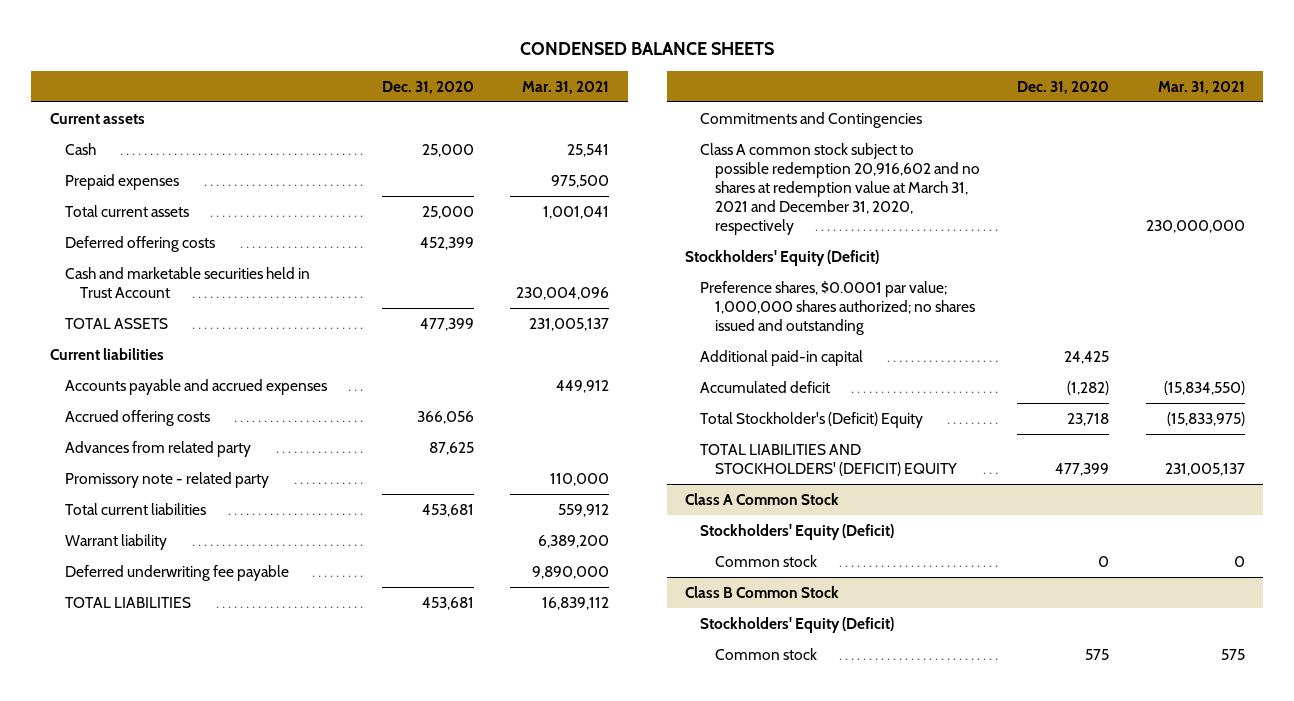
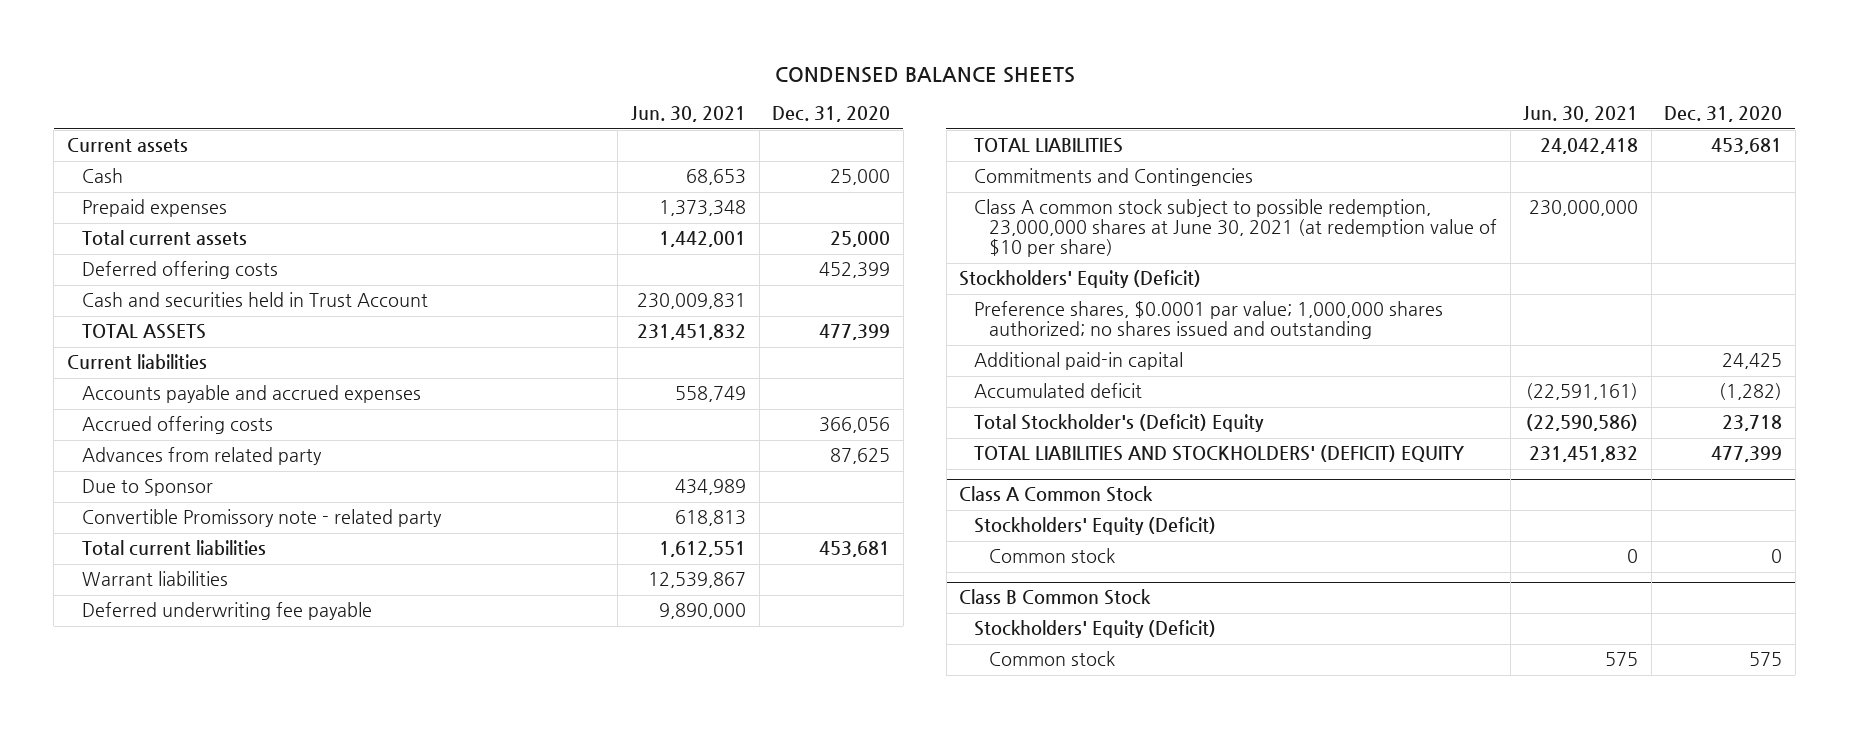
- | Dec. 31, 2020 | Mar. 31, 2021
+ | Jun. 30, 2021 | Dec. 31, 2020
- Cash and marketable securities held in Trust Account | | 230,004,096
+ Cash and securities held in Trust Account | 230,009,831 |
- Promissory note - related party | | 110,000
+ Due to Sponsor | 434,989 |
+ Convertible Promissory note - related party | 618,813 |
- Warrant liability | | 6,389,200
+ Warrant liabilities | 12,539,867 |
- Class A common stock subject to possible redemption 20,916,602 and no shares at redemption value at March 31, 2021 and December 31, 2020, respectively | | 230,000,000
+ Class A common stock subject to possible redemption, 23,000,000 shares at June 30, 2021 (at redemption value of $10 per share) | 230,000,000 |

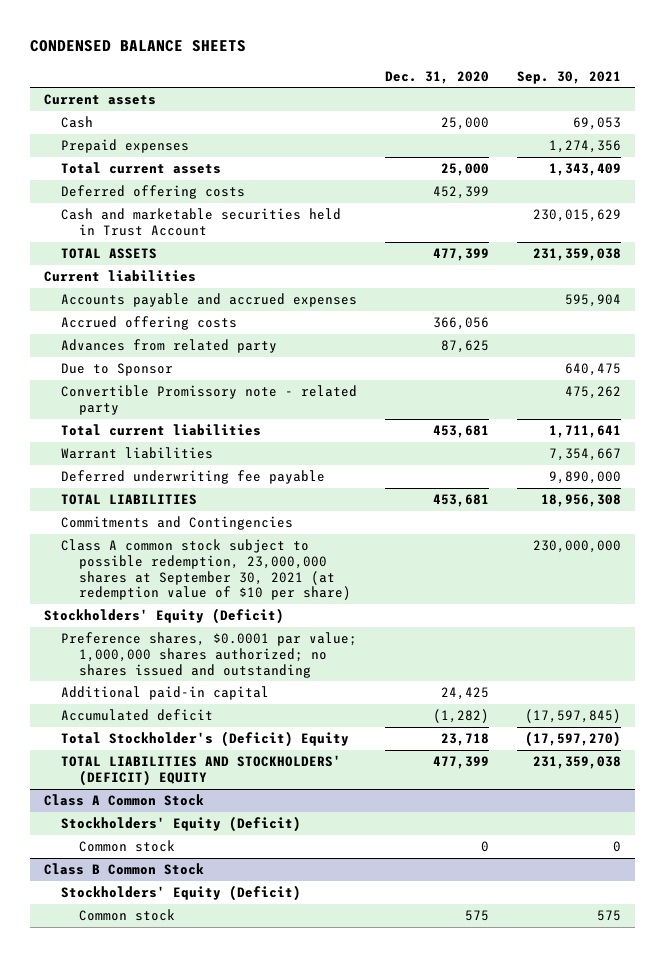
- | Jun. 30, 2021 | Dec. 31, 2020
+ | Dec. 31, 2020 | Sep. 30, 2021
- Cash and securities held in Trust Account | 230,009,831 |
+ Cash and marketable securities held in Trust Account | | 230,015,629
- Class A common stock subject to possible redemption, 23,000,000 shares at June 30, 2021 (at redemption value of $10 per share) | 230,000,000 |
+ Class A common stock subject to possible redemption, 23,000,000 shares at September 30, 2021 (at redemption value of $10 per share) | | 230,000,000

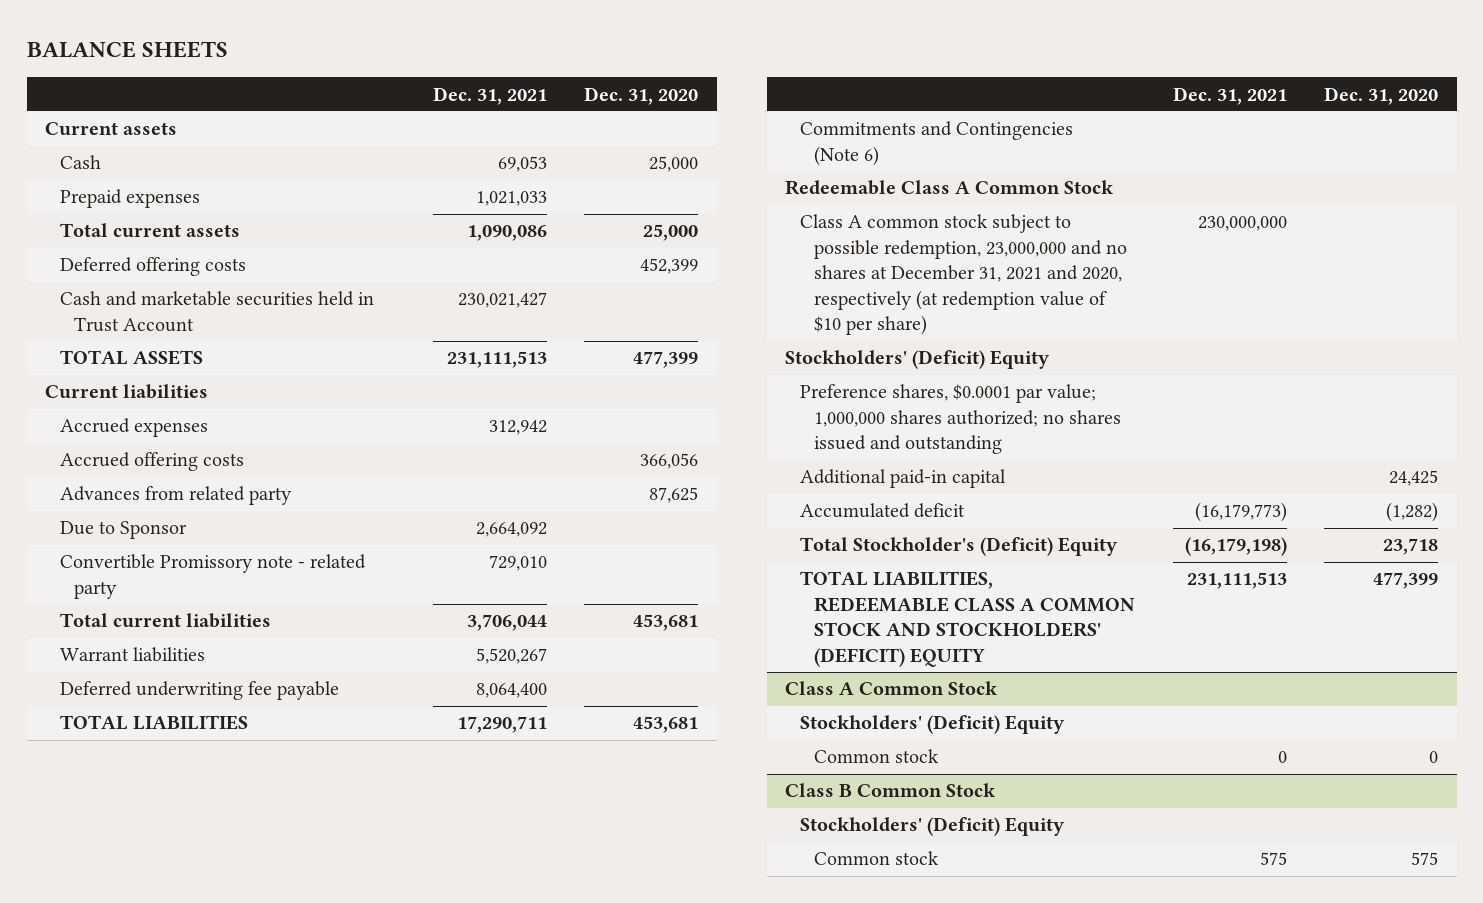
- CONDENSED BALANCE SHEETS
+ BALANCE SHEETS
- | Dec. 31, 2020 | Sep. 30, 2021
+ | Dec. 31, 2021 | Dec. 31, 2020
- Accounts payable and accrued expenses | | 595,904
+ Accrued expenses | 312,942 |
- Commitments and Contingencies
- Class A common stock subject to possible redemption, 23,000,000 shares at September 30, 2021 (at redemption value of $10 per share) | | 230,000,000
- Stockholders' Equity (Deficit)
+ Commitments and Contingencies (Note 6)
+ Redeemable Class A Common Stock
+ Class A common stock subject to possible redemption, 23,000,000 and no shares at December 31, 2021 and 2020, respectively (at redemption value of $10 per share) | 230,000,000 |
+ Stockholders' (Deficit) Equity
- TOTAL LIABILITIES AND STOCKHOLDERS' (DEFICIT) EQUITY | 477,399 | 231,359,038
+ TOTAL LIABILITIES, REDEEMABLE CLASS A COMMON STOCK AND STOCKHOLDERS' (DEFICIT) EQUITY | 231,111,513 | 477,399
@ Class A Common Stock
- Stockholders' Equity (Deficit)
+ Stockholders' (Deficit) Equity
@ Class B Common Stock
- Stockholders' Equity (Deficit)
+ Stockholders' (Deficit) Equity

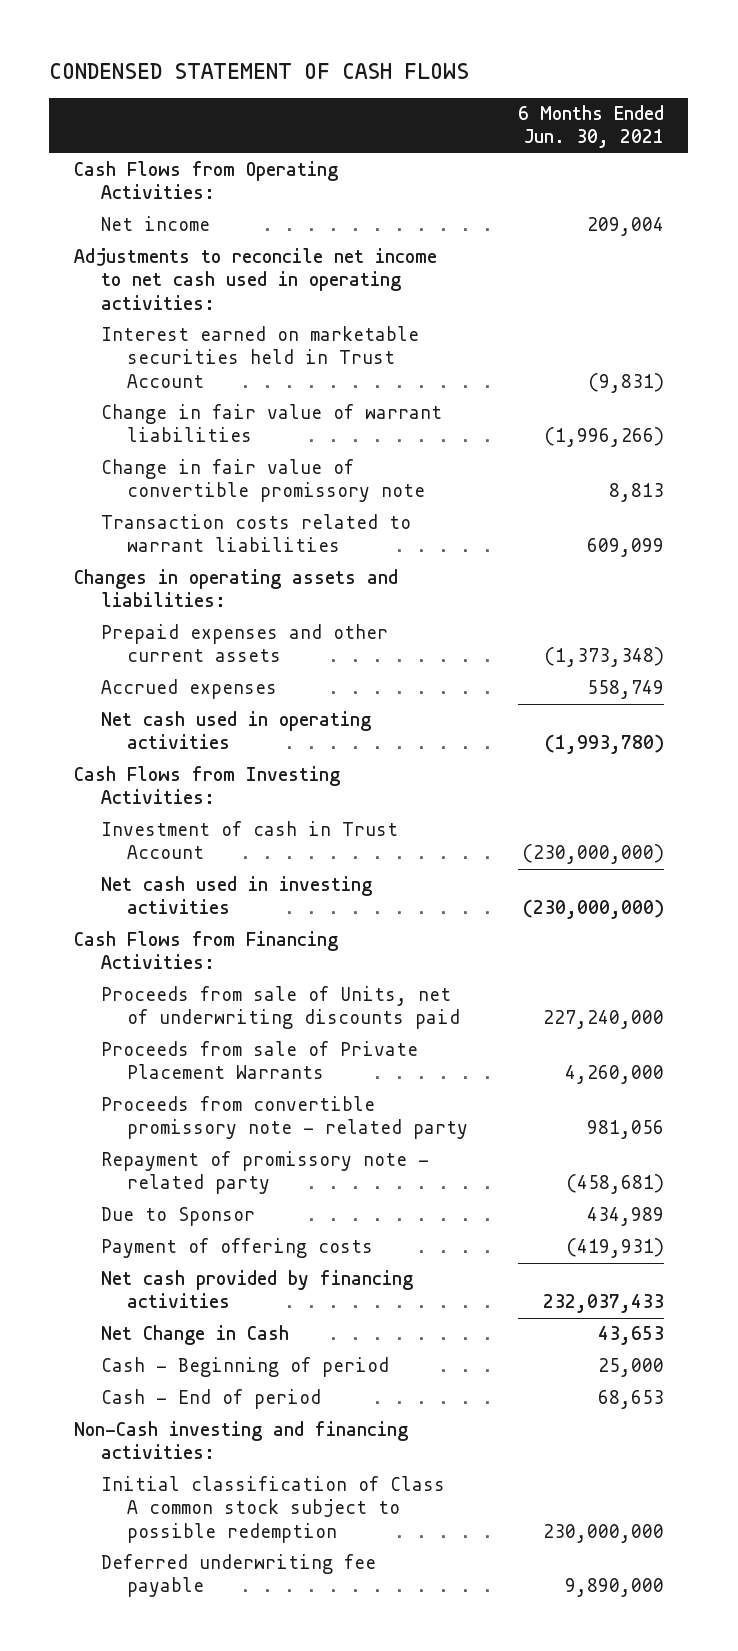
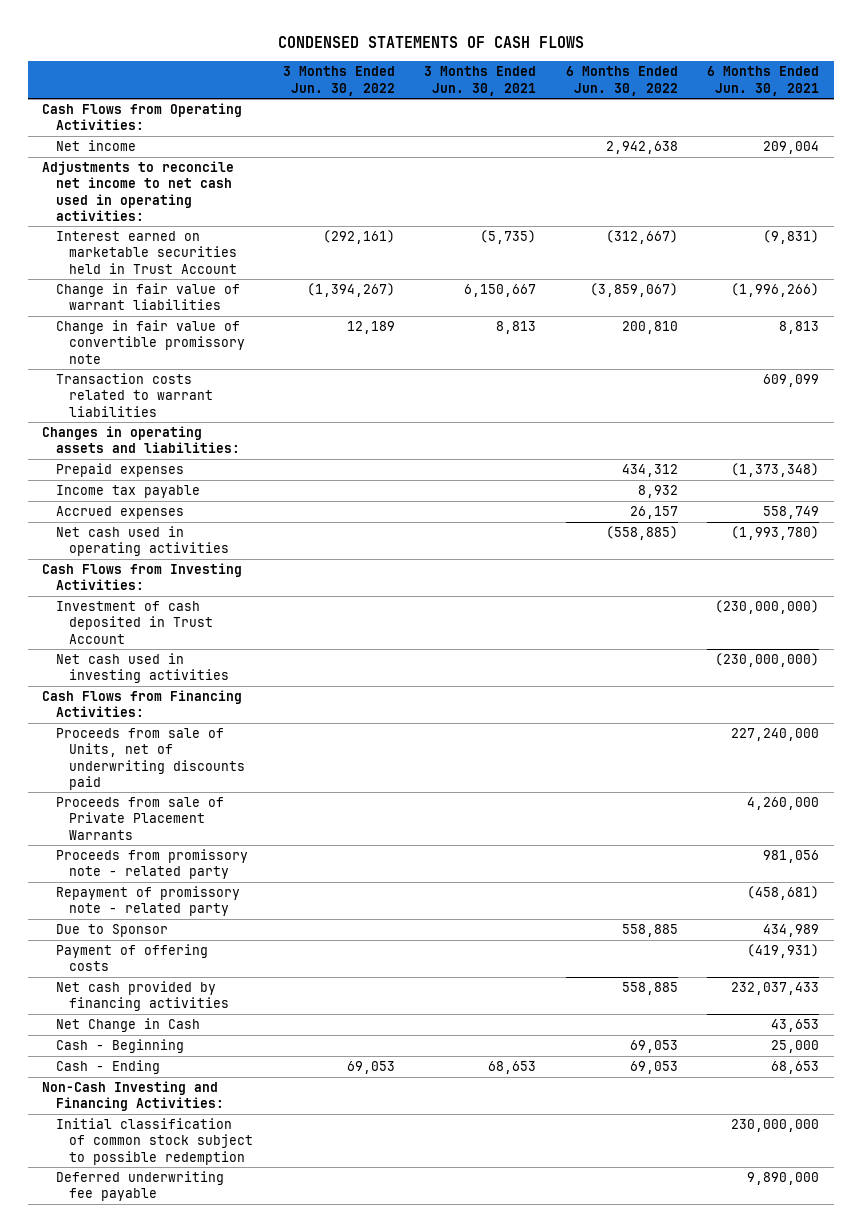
- CONDENSED STATEMENT OF CASH FLOWS
+ CONDENSED STATEMENTS OF CASH FLOWS
- | 6 Months Ended Jun. 30, 2021
+ | 3 Months Ended Jun. 30, 2022 | 3 Months Ended Jun. 30, 2021 | 6 Months Ended Jun. 30, 2022 | 6 Months Ended Jun. 30, 2021
- Prepaid expenses and other current assets | (1,373,348)
+ Prepaid expenses | | | 434,312 | (1,373,348)
+ Income tax payable | | | 8,932 |
- Investment of cash in Trust Account | (230,000,000)
+ Investment of cash deposited in Trust Account | | | | (230,000,000)
- Proceeds from convertible promissory note - related party | 981,056
+ Proceeds from promissory note - related party | | | | 981,056
- Cash - Beginning of period | 25,000
- Cash - End of period | 68,653
- Non-Cash investing and financing activities:
- Initial classification of Class A common stock subject to possible redemption | 230,000,000
+ Cash - Beginning | | | 69,053 | 25,000
+ Cash - Ending | 69,053 | 68,653 | 69,053 | 68,653
+ Non-Cash Investing and Financing Activities:
+ Initial classification of common stock subject to possible redemption | | | | 230,000,000

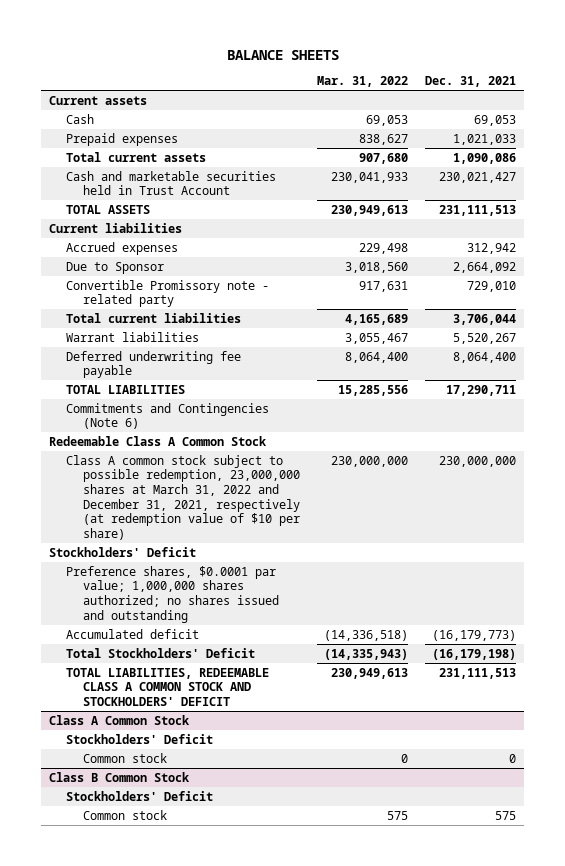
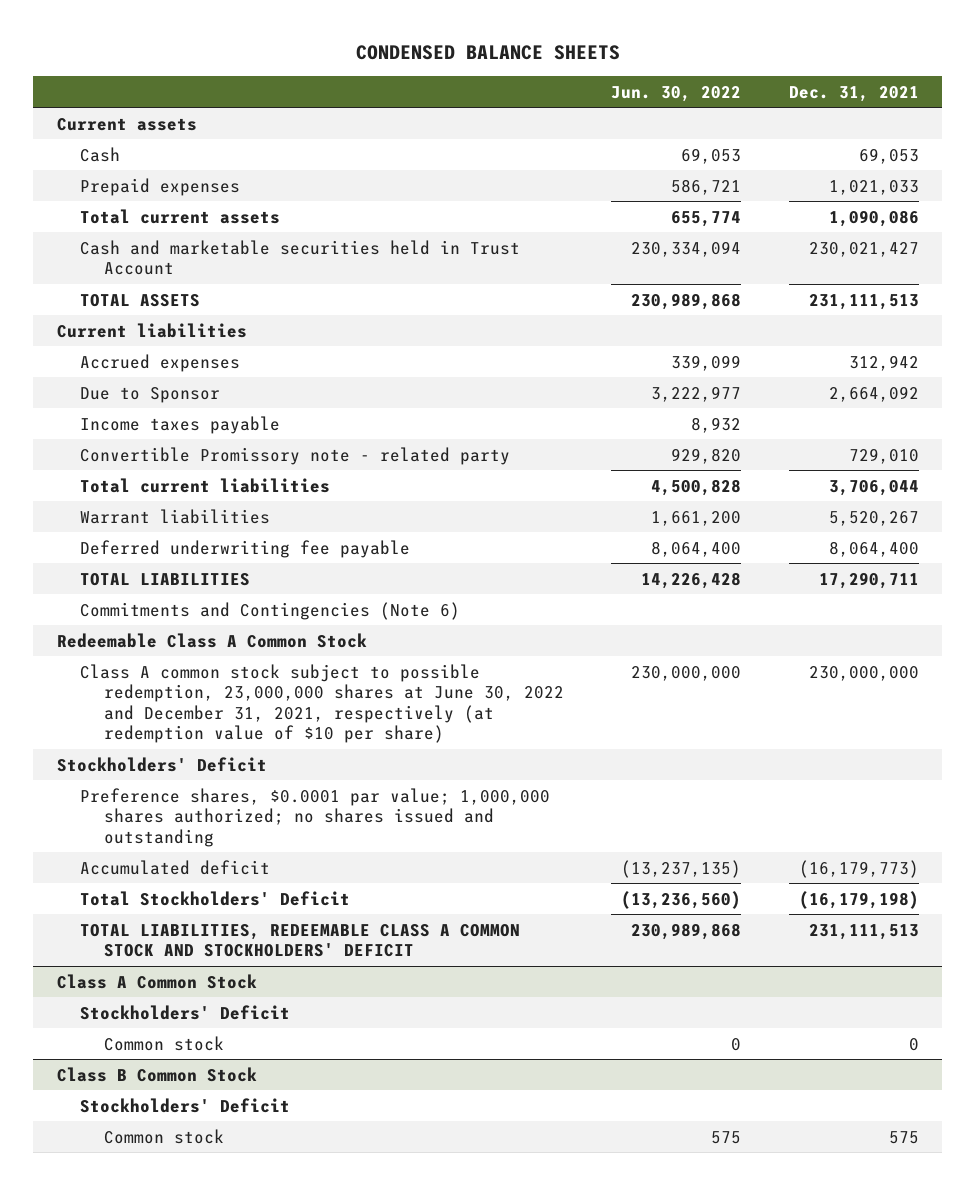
- BALANCE SHEETS
+ CONDENSED BALANCE SHEETS
- | Mar. 31, 2022 | Dec. 31, 2021
+ | Jun. 30, 2022 | Dec. 31, 2021
+ Income taxes payable | 8,932 |
- Class A common stock subject to possible redemption, 23,000,000 shares at March 31, 2022 and December 31, 2021, respectively (at redemption value of $10 per share) | 230,000,000 | 230,000,000
+ Class A common stock subject to possible redemption, 23,000,000 shares at June 30, 2022 and December 31, 2021, respectively (at redemption value of $10 per share) | 230,000,000 | 230,000,000

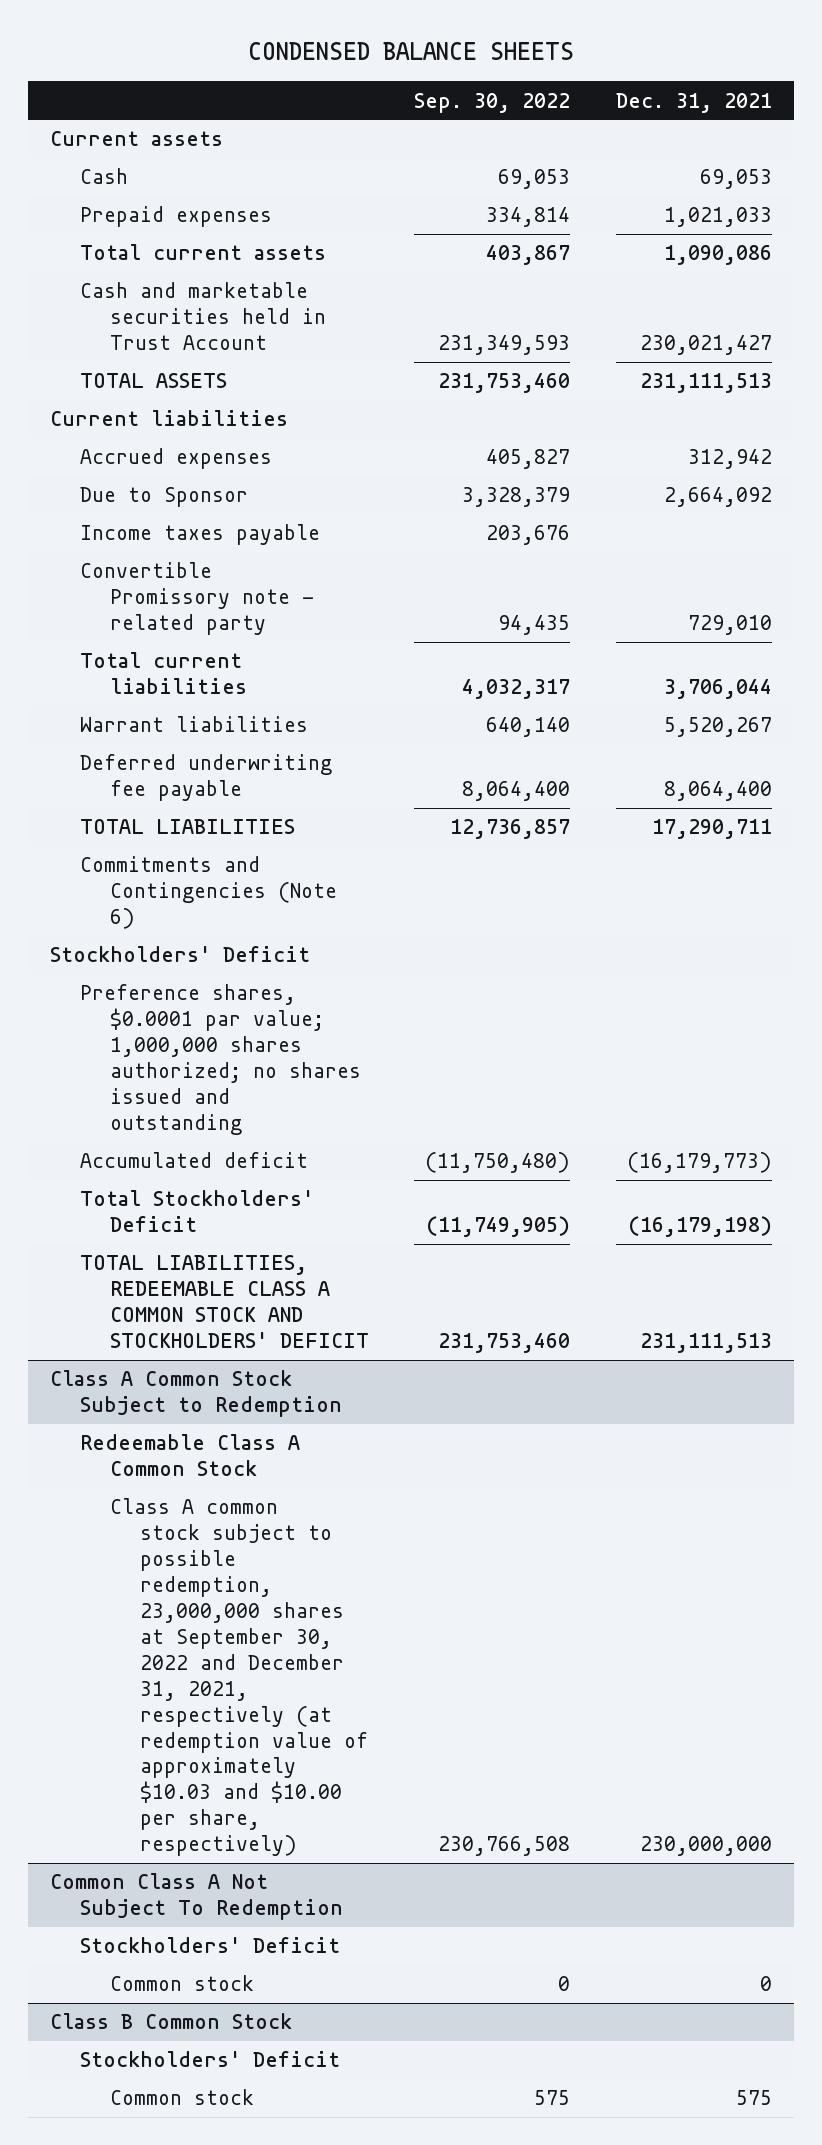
- | Jun. 30, 2022 | Dec. 31, 2021
+ | Sep. 30, 2022 | Dec. 31, 2021
- Redeemable Class A Common Stock
- Class A common stock subject to possible redemption, 23,000,000 shares at June 30, 2022 and December 31, 2021, respectively (at redemption value of $10 per share) | 230,000,000 | 230,000,000
- Class A Common Stock
+ Class A Common Stock Subject to Redemption
+ Redeemable Class A Common Stock
+ Class A common stock subject to possible redemption, 23,000,000 shares at September 30, 2022 and December 31, 2021, respectively (at redemption value of approximately $10.03 and $10.00 per share, respectively) | 230,766,508 | 230,000,000
+ Common Class A Not Subject To Redemption

